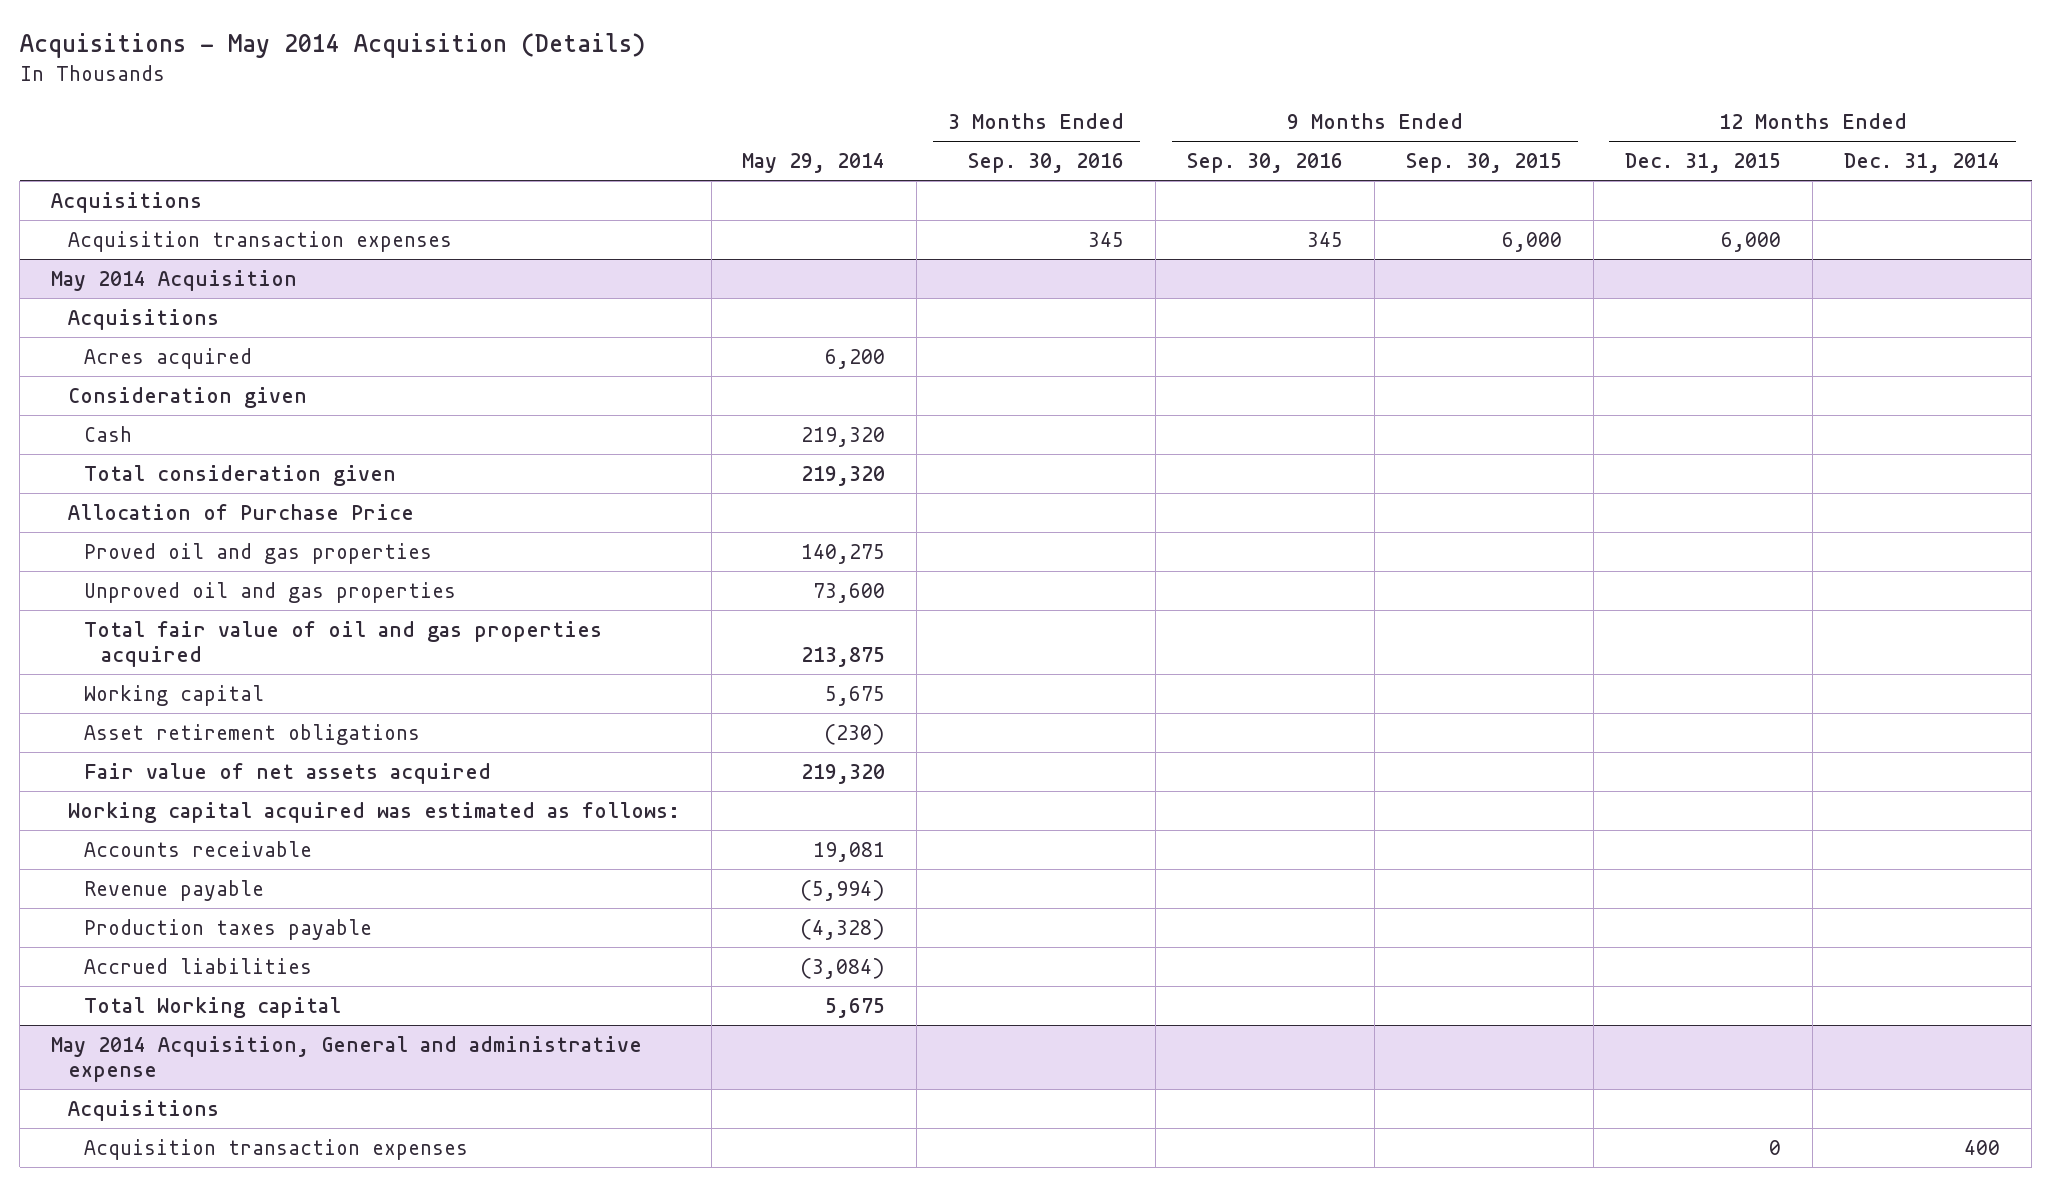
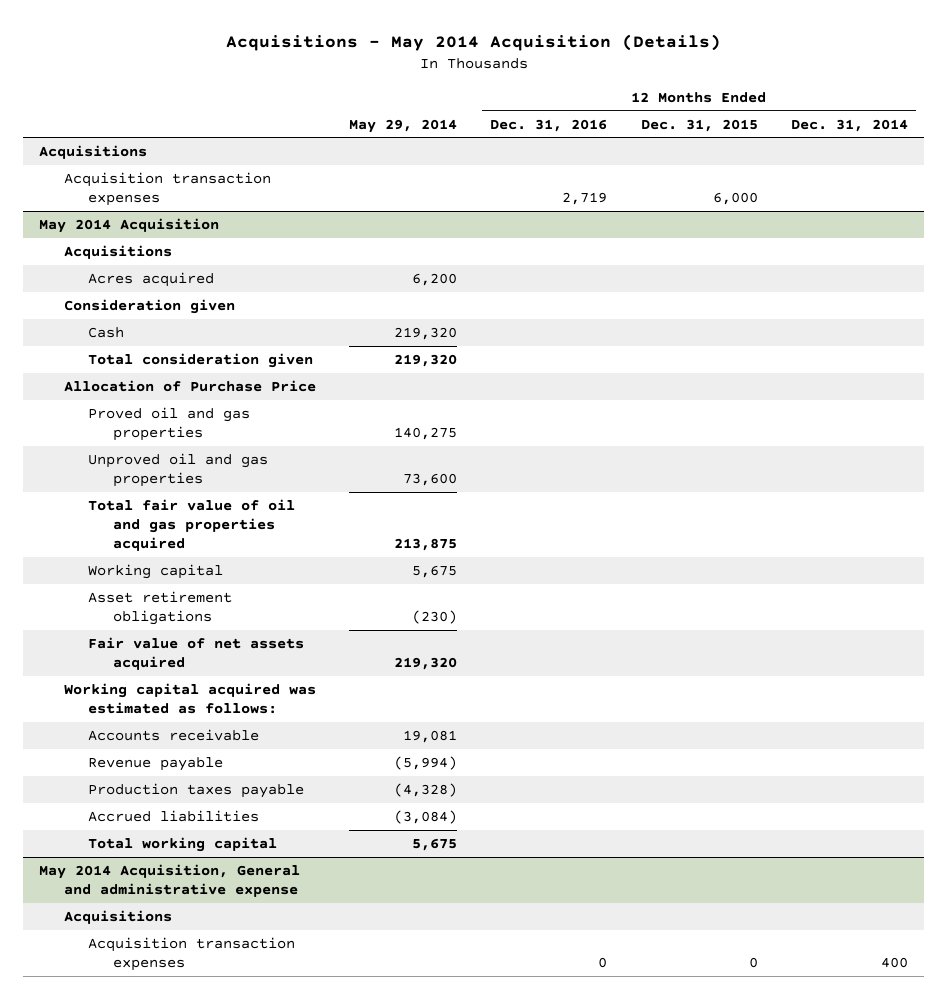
- | May 29, 2014 | 3 Months Ended Sep. 30, 2016 | 9 Months Ended Sep. 30, 2016 | 9 Months Ended Sep. 30, 2015 | 12 Months Ended Dec. 31, 2015 | 12 Months Ended Dec. 31, 2014
+ | May 29, 2014 | 12 Months Ended Dec. 31, 2016 | 12 Months Ended Dec. 31, 2015 | 12 Months Ended Dec. 31, 2014
@ May 2014 Acquisition
- Total Working capital | 5,675 | | | | |
+ Total working capital | 5,675 | | |

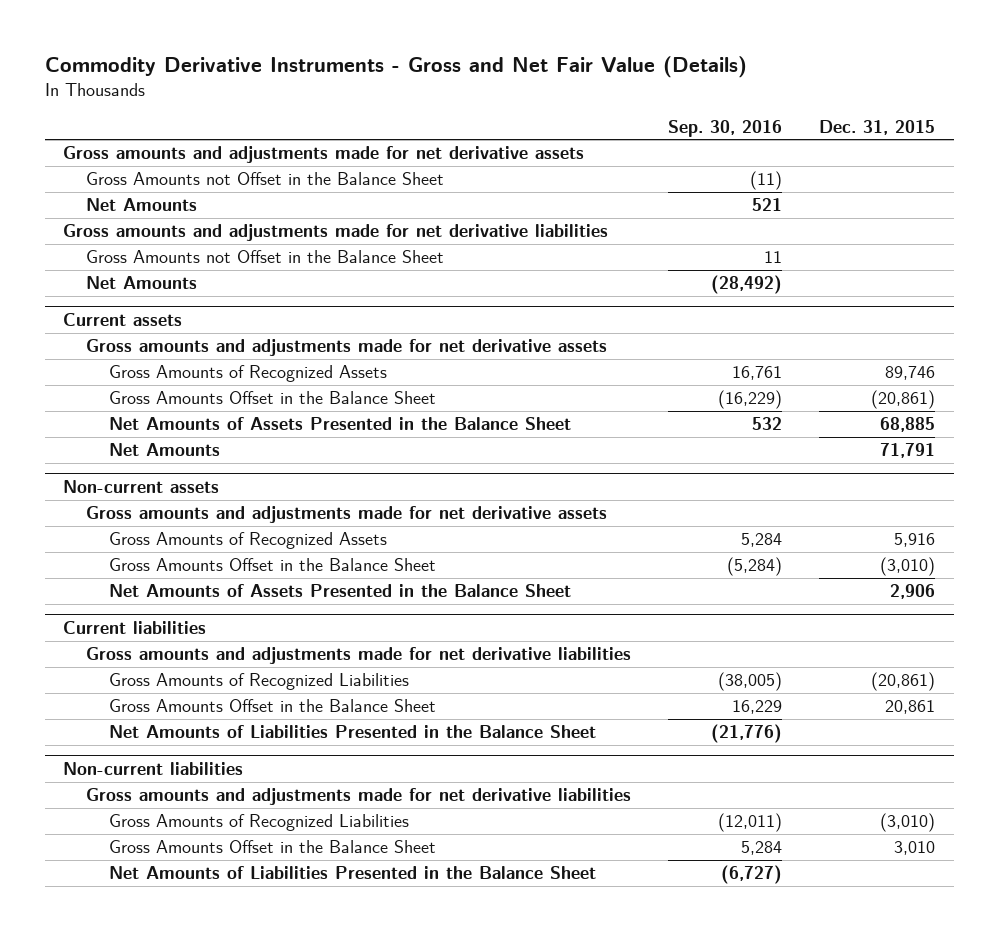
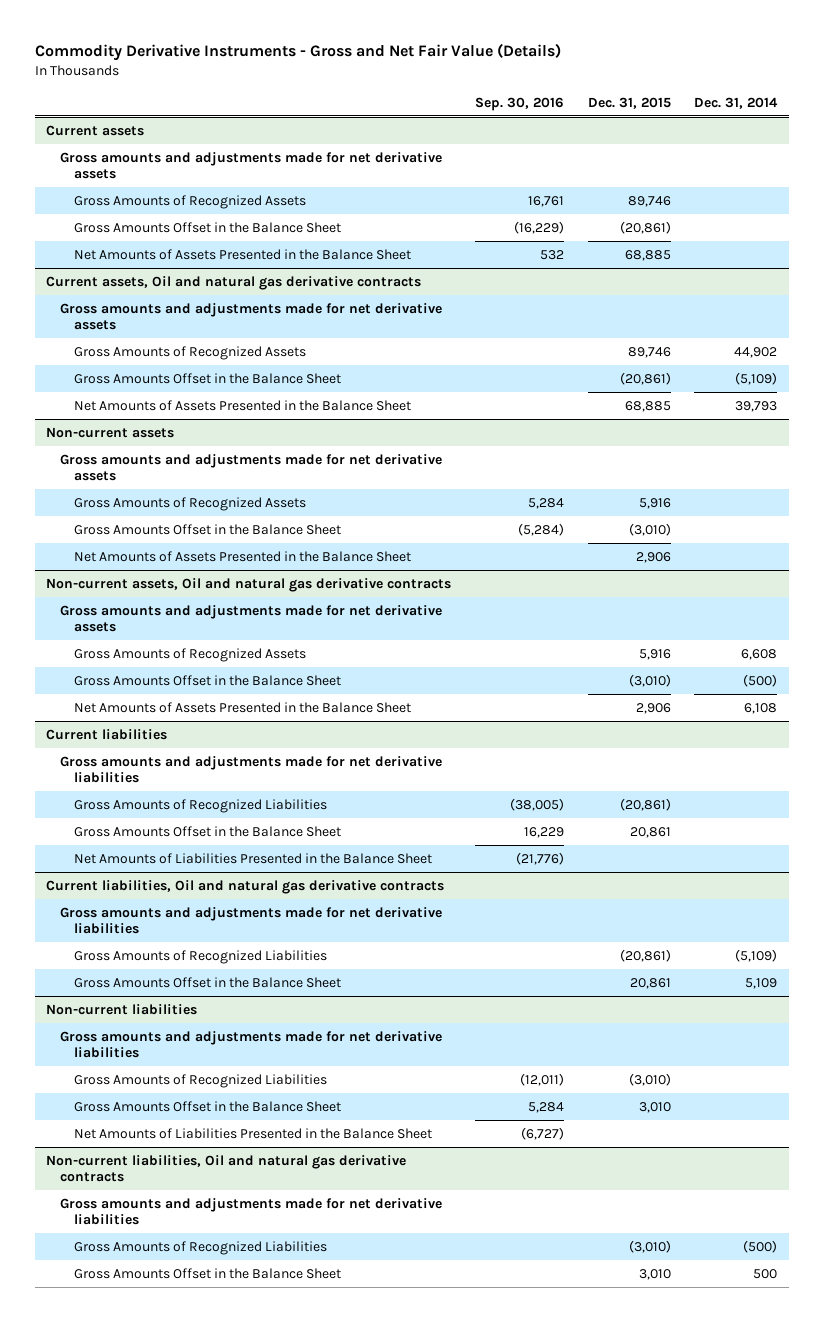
- | Sep. 30, 2016 | Dec. 31, 2015
+ | Sep. 30, 2016 | Dec. 31, 2015 | Dec. 31, 2014
- Gross amounts and adjustments made for net derivative assets
- Gross Amounts not Offset in the Balance Sheet | (11) |
- Net Amounts | 521 |
- Gross amounts and adjustments made for net derivative liabilities
- Gross Amounts not Offset in the Balance Sheet | 11 |
- Net Amounts | (28,492) |
@ Current assets
- Net Amounts | | 71,791
+ Current assets, Oil and natural gas derivative contracts
+ Gross amounts and adjustments made for net derivative assets
+ Gross Amounts of Recognized Assets | | 89,746 | 44,902
+ Gross Amounts Offset in the Balance Sheet | | (20,861) | (5,109)
+ Net Amounts of Assets Presented in the Balance Sheet | | 68,885 | 39,793
+ Non-current assets, Oil and natural gas derivative contracts
+ Gross amounts and adjustments made for net derivative assets
+ Gross Amounts of Recognized Assets | | 5,916 | 6,608
+ Gross Amounts Offset in the Balance Sheet | | (3,010) | (500)
+ Net Amounts of Assets Presented in the Balance Sheet | | 2,906 | 6,108
+ Current liabilities, Oil and natural gas derivative contracts
+ Gross amounts and adjustments made for net derivative liabilities
+ Gross Amounts of Recognized Liabilities | | (20,861) | (5,109)
+ Gross Amounts Offset in the Balance Sheet | | 20,861 | 5,109
+ Non-current liabilities, Oil and natural gas derivative contracts
+ Gross amounts and adjustments made for net derivative liabilities
+ Gross Amounts of Recognized Liabilities | | (3,010) | (500)
+ Gross Amounts Offset in the Balance Sheet | | 3,010 | 500

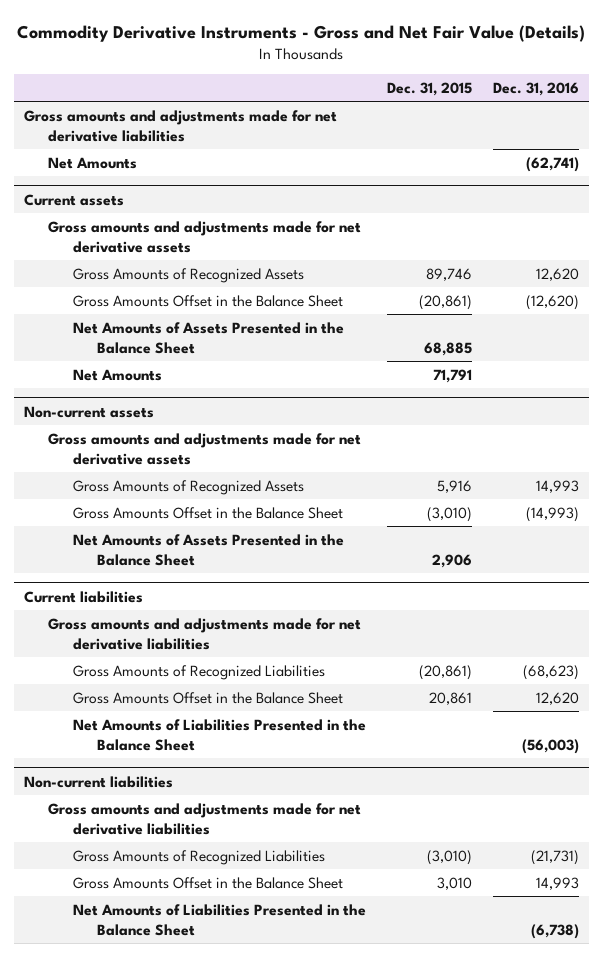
- | Sep. 30, 2016 | Dec. 31, 2015 | Dec. 31, 2014
+ | Dec. 31, 2015 | Dec. 31, 2016
+ Gross amounts and adjustments made for net derivative liabilities
+ Net Amounts | | (62,741)
- Current assets, Oil and natural gas derivative contracts
- Gross amounts and adjustments made for net derivative assets
- Gross Amounts of Recognized Assets | | 89,746 | 44,902
- Gross Amounts Offset in the Balance Sheet | | (20,861) | (5,109)
- Net Amounts of Assets Presented in the Balance Sheet | | 68,885 | 39,793
@ Current assets
+ Net Amounts | 71,791 |
- Non-current assets, Oil and natural gas derivative contracts
- Gross amounts and adjustments made for net derivative assets
- Gross Amounts of Recognized Assets | | 5,916 | 6,608
- Gross Amounts Offset in the Balance Sheet | | (3,010) | (500)
- Net Amounts of Assets Presented in the Balance Sheet | | 2,906 | 6,108
- Current liabilities, Oil and natural gas derivative contracts
- Gross amounts and adjustments made for net derivative liabilities
- Gross Amounts of Recognized Liabilities | | (20,861) | (5,109)
- Gross Amounts Offset in the Balance Sheet | | 20,861 | 5,109
- Non-current liabilities, Oil and natural gas derivative contracts
- Gross amounts and adjustments made for net derivative liabilities
- Gross Amounts of Recognized Liabilities | | (3,010) | (500)
- Gross Amounts Offset in the Balance Sheet | | 3,010 | 500

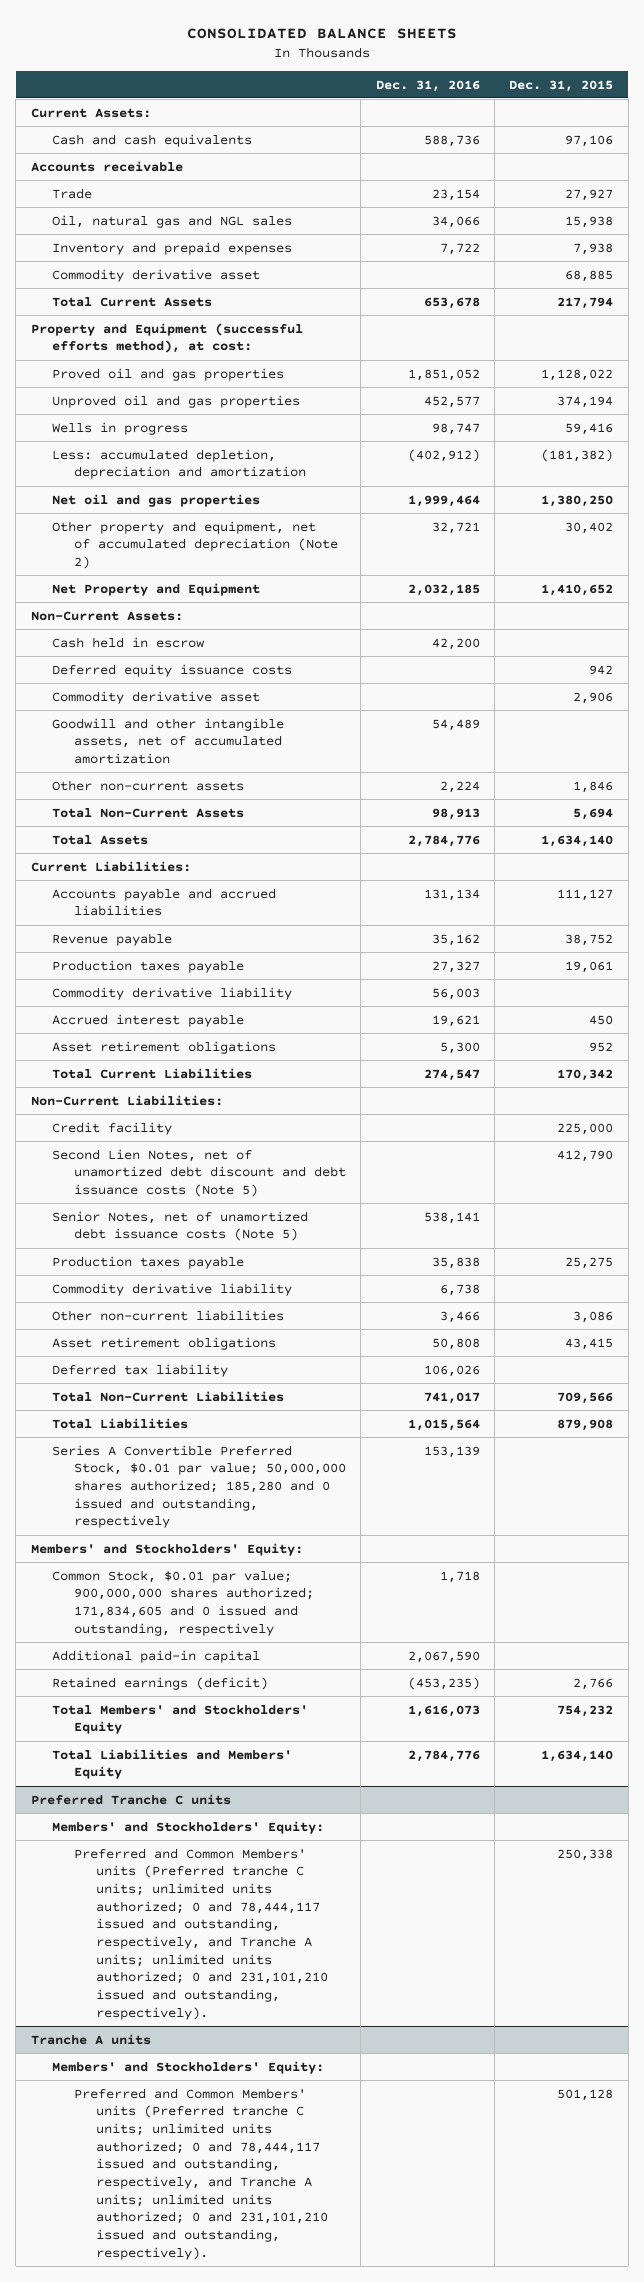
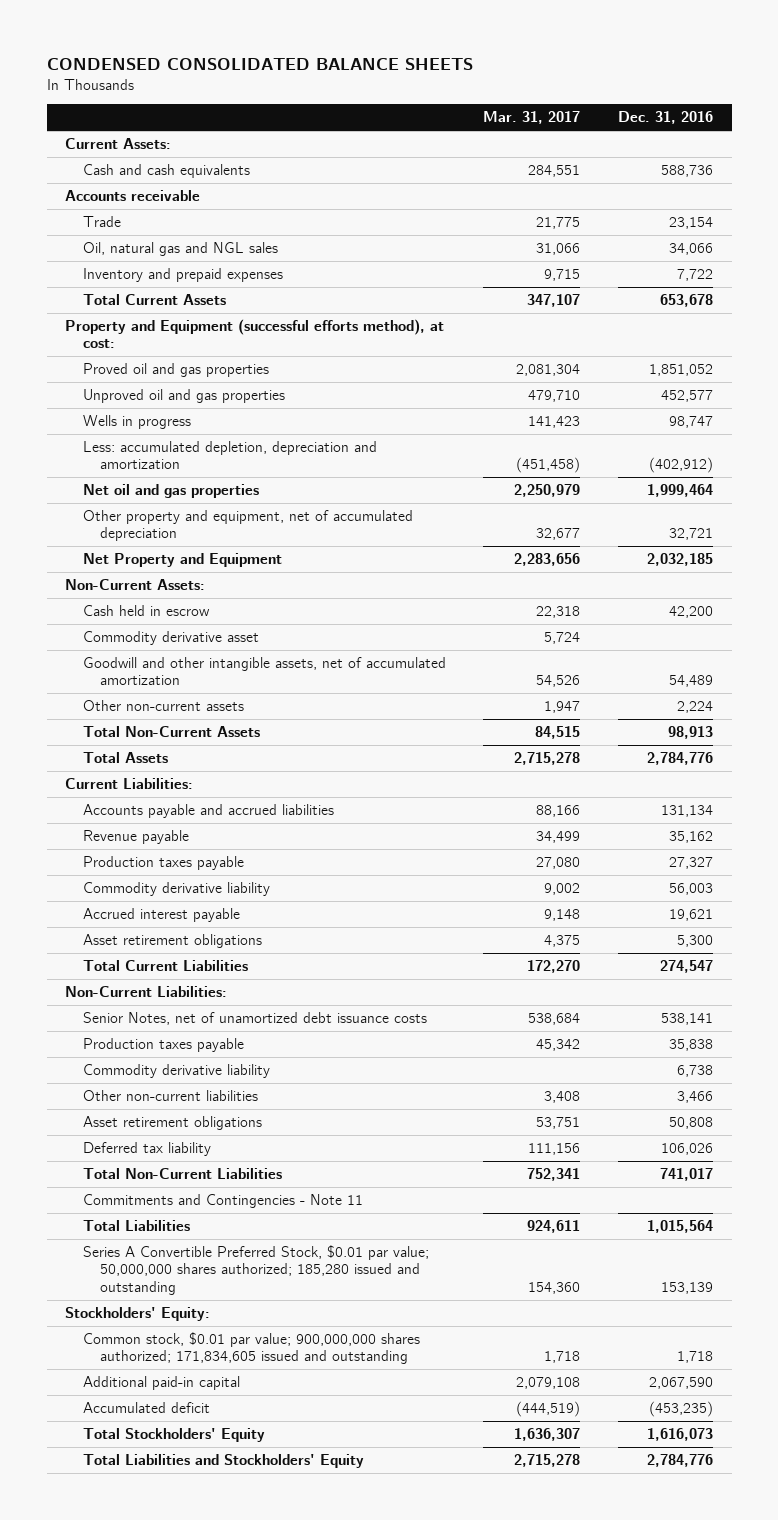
- CONSOLIDATED BALANCE SHEETS
+ CONDENSED CONSOLIDATED BALANCE SHEETS
- | Dec. 31, 2016 | Dec. 31, 2015
+ | Mar. 31, 2017 | Dec. 31, 2016
- Commodity derivative asset | | 68,885
- Other property and equipment, net of accumulated depreciation (Note 2) | 32,721 | 30,402
+ Other property and equipment, net of accumulated depreciation | 32,677 | 32,721
- Deferred equity issuance costs | | 942
- Credit facility | | 225,000
- Second Lien Notes, net of unamortized debt discount and debt issuance costs (Note 5) | | 412,790
- Senior Notes, net of unamortized debt issuance costs (Note 5) | 538,141 |
+ Senior Notes, net of unamortized debt issuance costs | 538,684 | 538,141
+ Commitments and Contingencies - Note 11
- Series A Convertible Preferred Stock, $0.01 par value; 50,000,000 shares authorized; 185,280 and 0 issued and outstanding, respectively | 153,139 |
- Members' and Stockholders' Equity:
- Common Stock, $0.01 par value; 900,000,000 shares authorized; 171,834,605 and 0 issued and outstanding, respectively | 1,718 |
+ Series A Convertible Preferred Stock, $0.01 par value; 50,000,000 shares authorized; 185,280 issued and outstanding | 154,360 | 153,139
+ Stockholders' Equity:
+ Common stock, $0.01 par value; 900,000,000 shares authorized; 171,834,605 issued and outstanding | 1,718 | 1,718
- Retained earnings (deficit) | (453,235) | 2,766
- Total Members' and Stockholders' Equity | 1,616,073 | 754,232
- Total Liabilities and Members' Equity | 2,784,776 | 1,634,140
- Preferred Tranche C units
- Members' and Stockholders' Equity:
- Preferred and Common Members' units (Preferred tranche C units; unlimited units authorized; 0 and 78,444,117 issued and outstanding, respectively, and Tranche A units; unlimited units authorized; 0 and 231,101,210 issued and outstanding, respectively). | | 250,338
- Tranche A units
- Members' and Stockholders' Equity:
- Preferred and Common Members' units (Preferred tranche C units; unlimited units authorized; 0 and 78,444,117 issued and outstanding, respectively, and Tranche A units; unlimited units authorized; 0 and 231,101,210 issued and outstanding, respectively). | | 501,128
+ Accumulated deficit | (444,519) | (453,235)
+ Total Stockholders' Equity | 1,636,307 | 1,616,073
+ Total Liabilities and Stockholders' Equity | 2,715,278 | 2,784,776

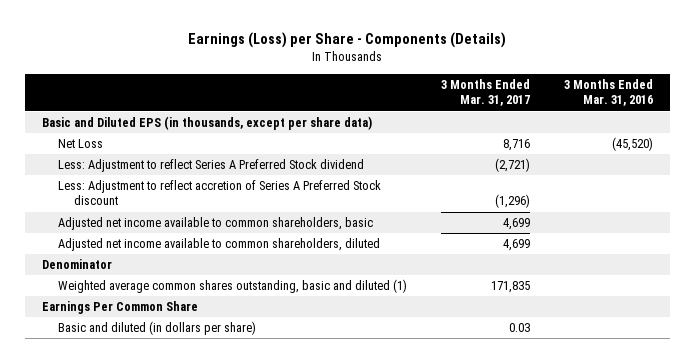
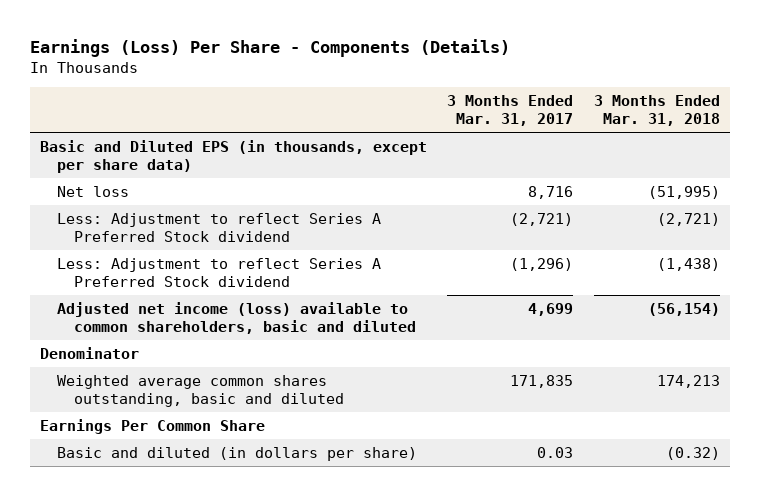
- Earnings (Loss) per Share - Components (Details)
+ Earnings (Loss) Per Share - Components (Details)
- | 3 Months Ended Mar. 31, 2017 | 3 Months Ended Mar. 31, 2016
+ | 3 Months Ended Mar. 31, 2017 | 3 Months Ended Mar. 31, 2018
- Net Loss | 8,716 | (45,520)
+ Net loss | 8,716 | (51,995)
- Less: Adjustment to reflect accretion of Series A Preferred Stock discount | (1,296) |
- Adjusted net income available to common shareholders, basic | 4,699 |
- Adjusted net income available to common shareholders, diluted | 4,699 |
+ Less: Adjustment to reflect Series A Preferred Stock dividend | (1,296) | (1,438)
+ Adjusted net income (loss) available to common shareholders, basic and diluted | 4,699 | (56,154)
- Weighted average common shares outstanding, basic and diluted (1) | 171,835 |
+ Weighted average common shares outstanding, basic and diluted | 171,835 | 174,213

